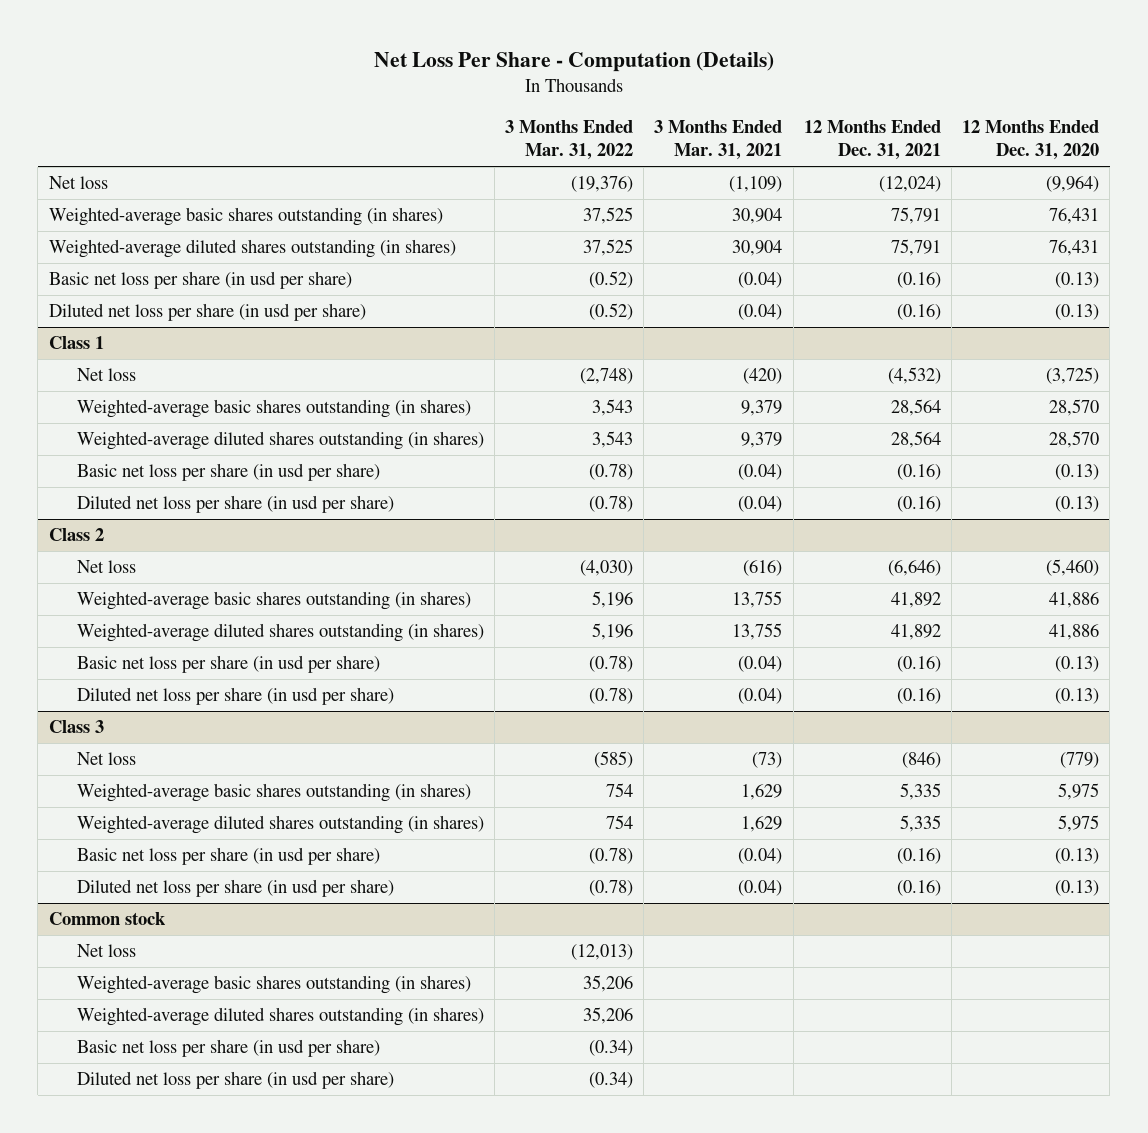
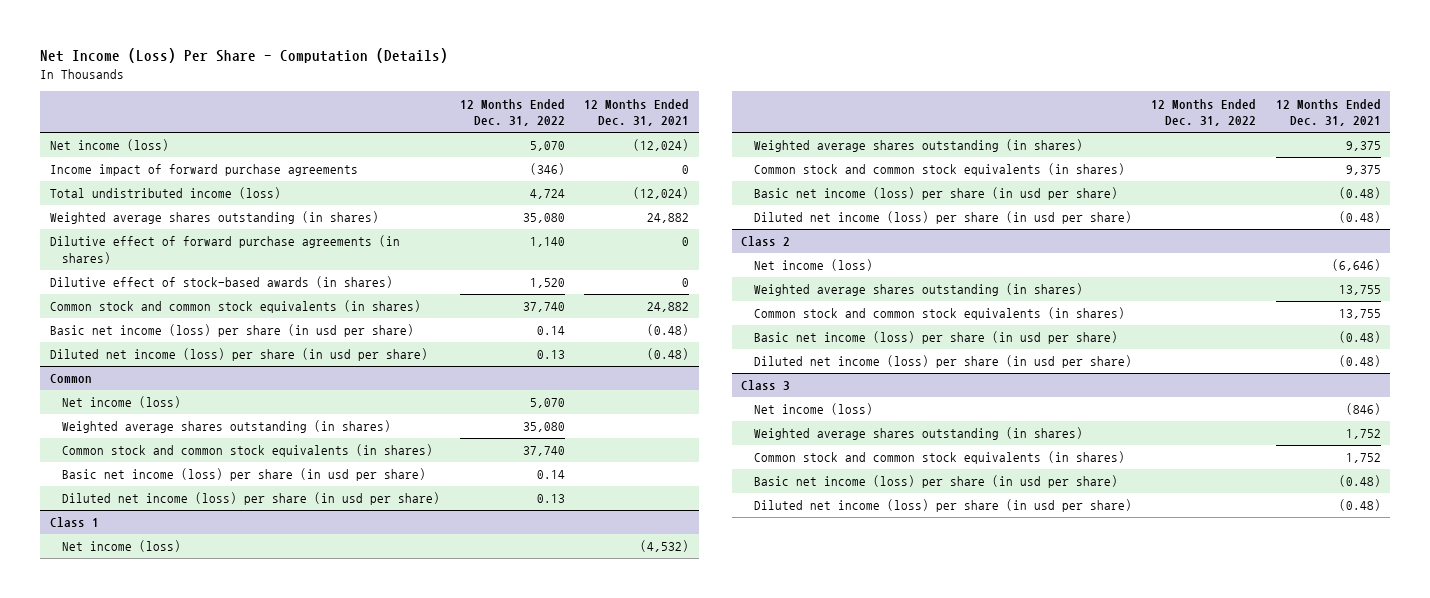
- Net Loss Per Share - Computation (Details)
+ Net Income (Loss) Per Share - Computation (Details)
- | 3 Months Ended Mar. 31, 2022 | 3 Months Ended Mar. 31, 2021 | 12 Months Ended Dec. 31, 2021 | 12 Months Ended Dec. 31, 2020
+ | 12 Months Ended Dec. 31, 2022 | 12 Months Ended Dec. 31, 2021
- Net loss | (19,376) | (1,109) | (12,024) | (9,964)
- Weighted-average basic shares outstanding (in shares) | 37,525 | 30,904 | 75,791 | 76,431
- Weighted-average diluted shares outstanding (in shares) | 37,525 | 30,904 | 75,791 | 76,431
- Basic net loss per share (in usd per share) | (0.52) | (0.04) | (0.16) | (0.13)
- Diluted net loss per share (in usd per share) | (0.52) | (0.04) | (0.16) | (0.13)
+ Net income (loss) | 5,070 | (12,024)
+ Income impact of forward purchase agreements | (346) | 0
+ Total undistributed income (loss) | 4,724 | (12,024)
+ Weighted average shares outstanding (in shares) | 35,080 | 24,882
+ Dilutive effect of forward purchase agreements (in shares) | 1,140 | 0
+ Dilutive effect of stock-based awards (in shares) | 1,520 | 0
+ Common stock and common stock equivalents (in shares) | 37,740 | 24,882
+ Basic net income (loss) per share (in usd per share) | 0.14 | (0.48)
+ Diluted net income (loss) per share (in usd per share) | 0.13 | (0.48)
+ Common
+ Net income (loss) | 5,070 |
+ Weighted average shares outstanding (in shares) | 35,080 |
+ Common stock and common stock equivalents (in shares) | 37,740 |
+ Basic net income (loss) per share (in usd per share) | 0.14 |
+ Diluted net income (loss) per share (in usd per share) | 0.13 |
@ Class 1
- Net loss | (2,748) | (420) | (4,532) | (3,725)
- Weighted-average basic shares outstanding (in shares) | 3,543 | 9,379 | 28,564 | 28,570
- Weighted-average diluted shares outstanding (in shares) | 3,543 | 9,379 | 28,564 | 28,570
- Basic net loss per share (in usd per share) | (0.78) | (0.04) | (0.16) | (0.13)
- Diluted net loss per share (in usd per share) | (0.78) | (0.04) | (0.16) | (0.13)
+ Net income (loss) | | (4,532)
+ Weighted average shares outstanding (in shares) | | 9,375
+ Common stock and common stock equivalents (in shares) | | 9,375
+ Basic net income (loss) per share (in usd per share) | | (0.48)
+ Diluted net income (loss) per share (in usd per share) | | (0.48)
@ Class 2
- Net loss | (4,030) | (616) | (6,646) | (5,460)
- Weighted-average basic shares outstanding (in shares) | 5,196 | 13,755 | 41,892 | 41,886
- Weighted-average diluted shares outstanding (in shares) | 5,196 | 13,755 | 41,892 | 41,886
- Basic net loss per share (in usd per share) | (0.78) | (0.04) | (0.16) | (0.13)
- Diluted net loss per share (in usd per share) | (0.78) | (0.04) | (0.16) | (0.13)
+ Net income (loss) | | (6,646)
+ Weighted average shares outstanding (in shares) | | 13,755
+ Common stock and common stock equivalents (in shares) | | 13,755
+ Basic net income (loss) per share (in usd per share) | | (0.48)
+ Diluted net income (loss) per share (in usd per share) | | (0.48)
@ Class 3
- Net loss | (585) | (73) | (846) | (779)
- Weighted-average basic shares outstanding (in shares) | 754 | 1,629 | 5,335 | 5,975
- Weighted-average diluted shares outstanding (in shares) | 754 | 1,629 | 5,335 | 5,975
- Basic net loss per share (in usd per share) | (0.78) | (0.04) | (0.16) | (0.13)
- Diluted net loss per share (in usd per share) | (0.78) | (0.04) | (0.16) | (0.13)
- Common stock
- Net loss | (12,013) | | |
- Weighted-average basic shares outstanding (in shares) | 35,206 | | |
- Weighted-average diluted shares outstanding (in shares) | 35,206 | | |
- Basic net loss per share (in usd per share) | (0.34) | | |
- Diluted net loss per share (in usd per share) | (0.34) | | |
@ Class 3
+ Net income (loss) | | (846)
+ Weighted average shares outstanding (in shares) | | 1,752
+ Common stock and common stock equivalents (in shares) | | 1,752
+ Basic net income (loss) per share (in usd per share) | | (0.48)
+ Diluted net income (loss) per share (in usd per share) | | (0.48)

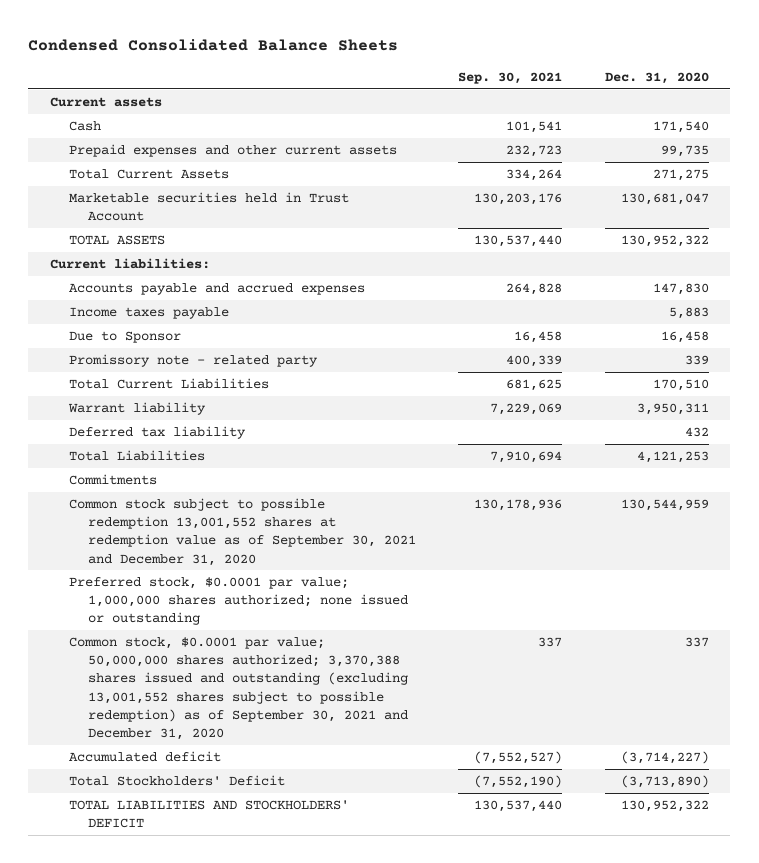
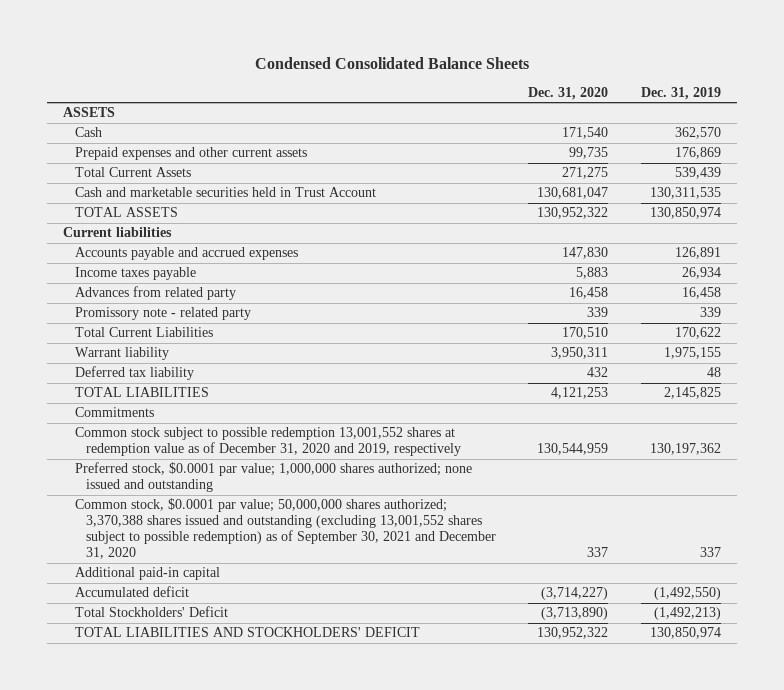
- | Sep. 30, 2021 | Dec. 31, 2020
+ | Dec. 31, 2020 | Dec. 31, 2019
- Current assets
+ ASSETS
- Marketable securities held in Trust Account | 130,203,176 | 130,681,047
+ Cash and marketable securities held in Trust Account | 130,681,047 | 130,311,535
- Current liabilities:
+ Current liabilities
- Due to Sponsor | 16,458 | 16,458
+ Advances from related party | 16,458 | 16,458
- Total Liabilities | 7,910,694 | 4,121,253
+ TOTAL LIABILITIES | 4,121,253 | 2,145,825
- Common stock subject to possible redemption 13,001,552 shares at redemption value as of September 30, 2021 and December 31, 2020 | 130,178,936 | 130,544,959
- Preferred stock, $0.0001 par value; 1,000,000 shares authorized; none issued or outstanding
+ Common stock subject to possible redemption 13,001,552 shares at redemption value as of December 31, 2020 and 2019, respectively | 130,544,959 | 130,197,362
+ Preferred stock, $0.0001 par value; 1,000,000 shares authorized; none issued and outstanding
+ Additional paid-in capital

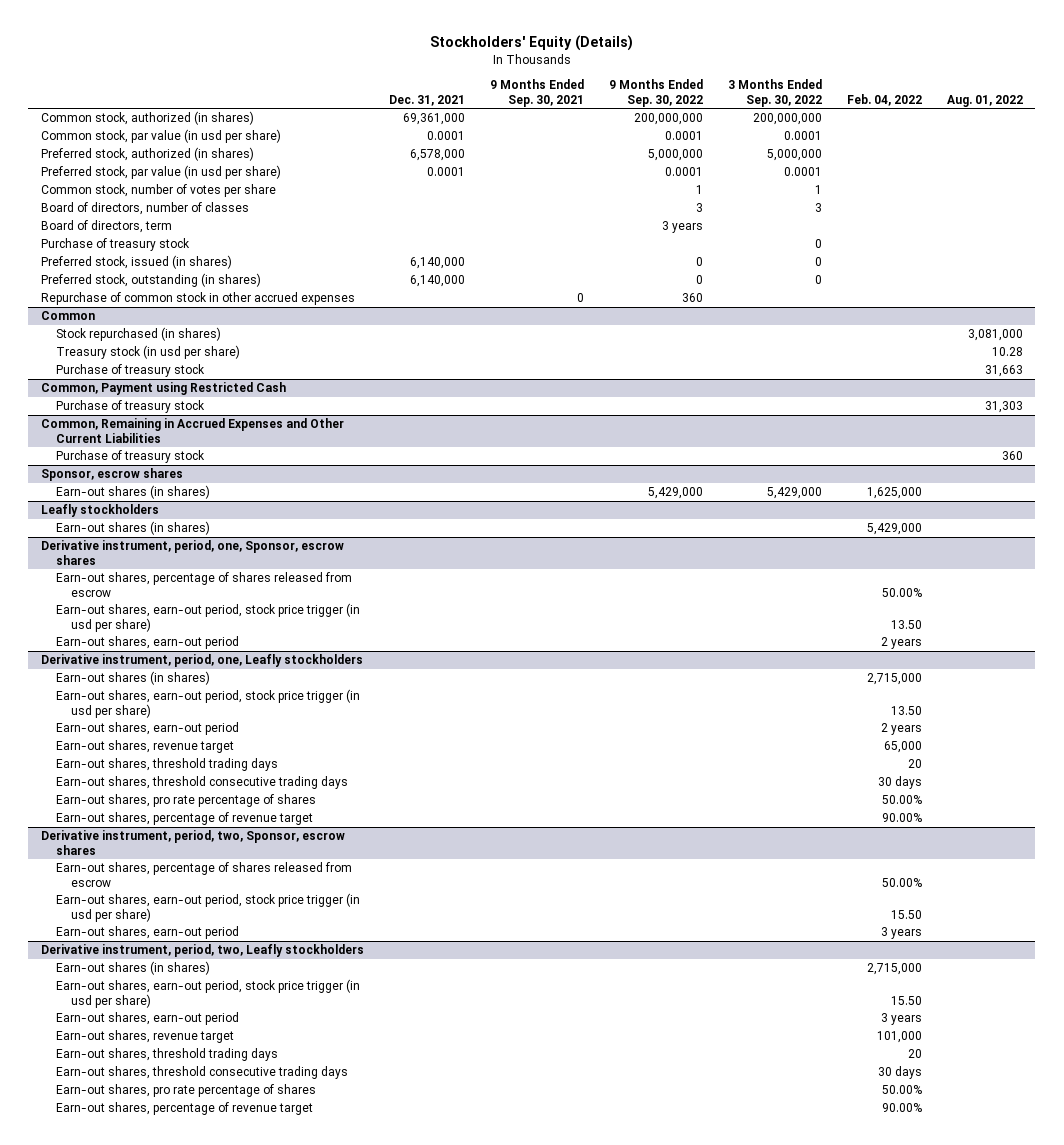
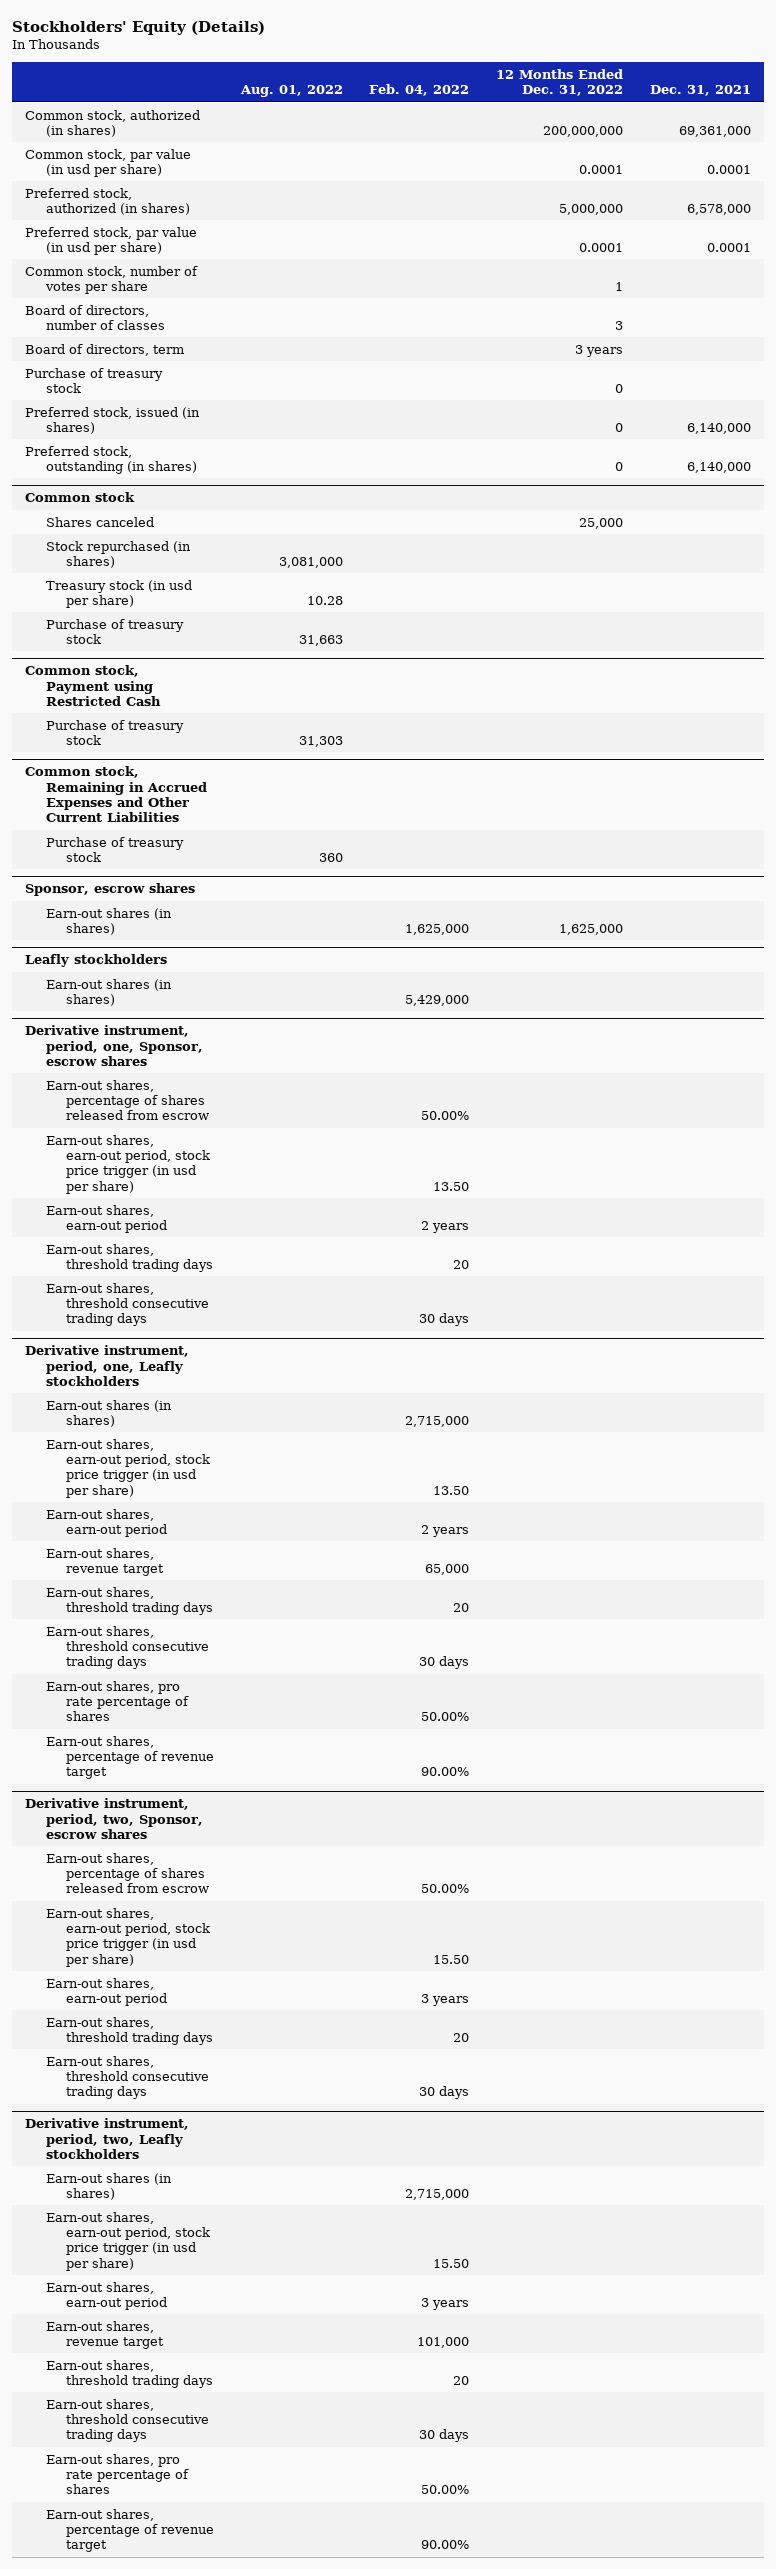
- | Dec. 31, 2021 | 9 Months Ended Sep. 30, 2021 | 9 Months Ended Sep. 30, 2022 | 3 Months Ended Sep. 30, 2022 | Feb. 04, 2022 | Aug. 01, 2022
+ | Aug. 01, 2022 | Feb. 04, 2022 | 12 Months Ended Dec. 31, 2022 | Dec. 31, 2021
- Repurchase of common stock in other accrued expenses | | 0 | 360 | | |
- Common
+ Common stock
+ Shares canceled | | | 25,000 |
- Common, Payment using Restricted Cash
+ Common stock, Payment using Restricted Cash
- Common, Remaining in Accrued Expenses and Other Current Liabilities
+ Common stock, Remaining in Accrued Expenses and Other Current Liabilities
@ Derivative instrument, period, one, Sponsor, escrow shares
+ Earn-out shares, threshold trading days | | 20 | |
+ Earn-out shares, threshold consecutive trading days | | 30 days | |
@ Derivative instrument, period, two, Sponsor, escrow shares
+ Earn-out shares, threshold trading days | | 20 | |
+ Earn-out shares, threshold consecutive trading days | | 30 days | |

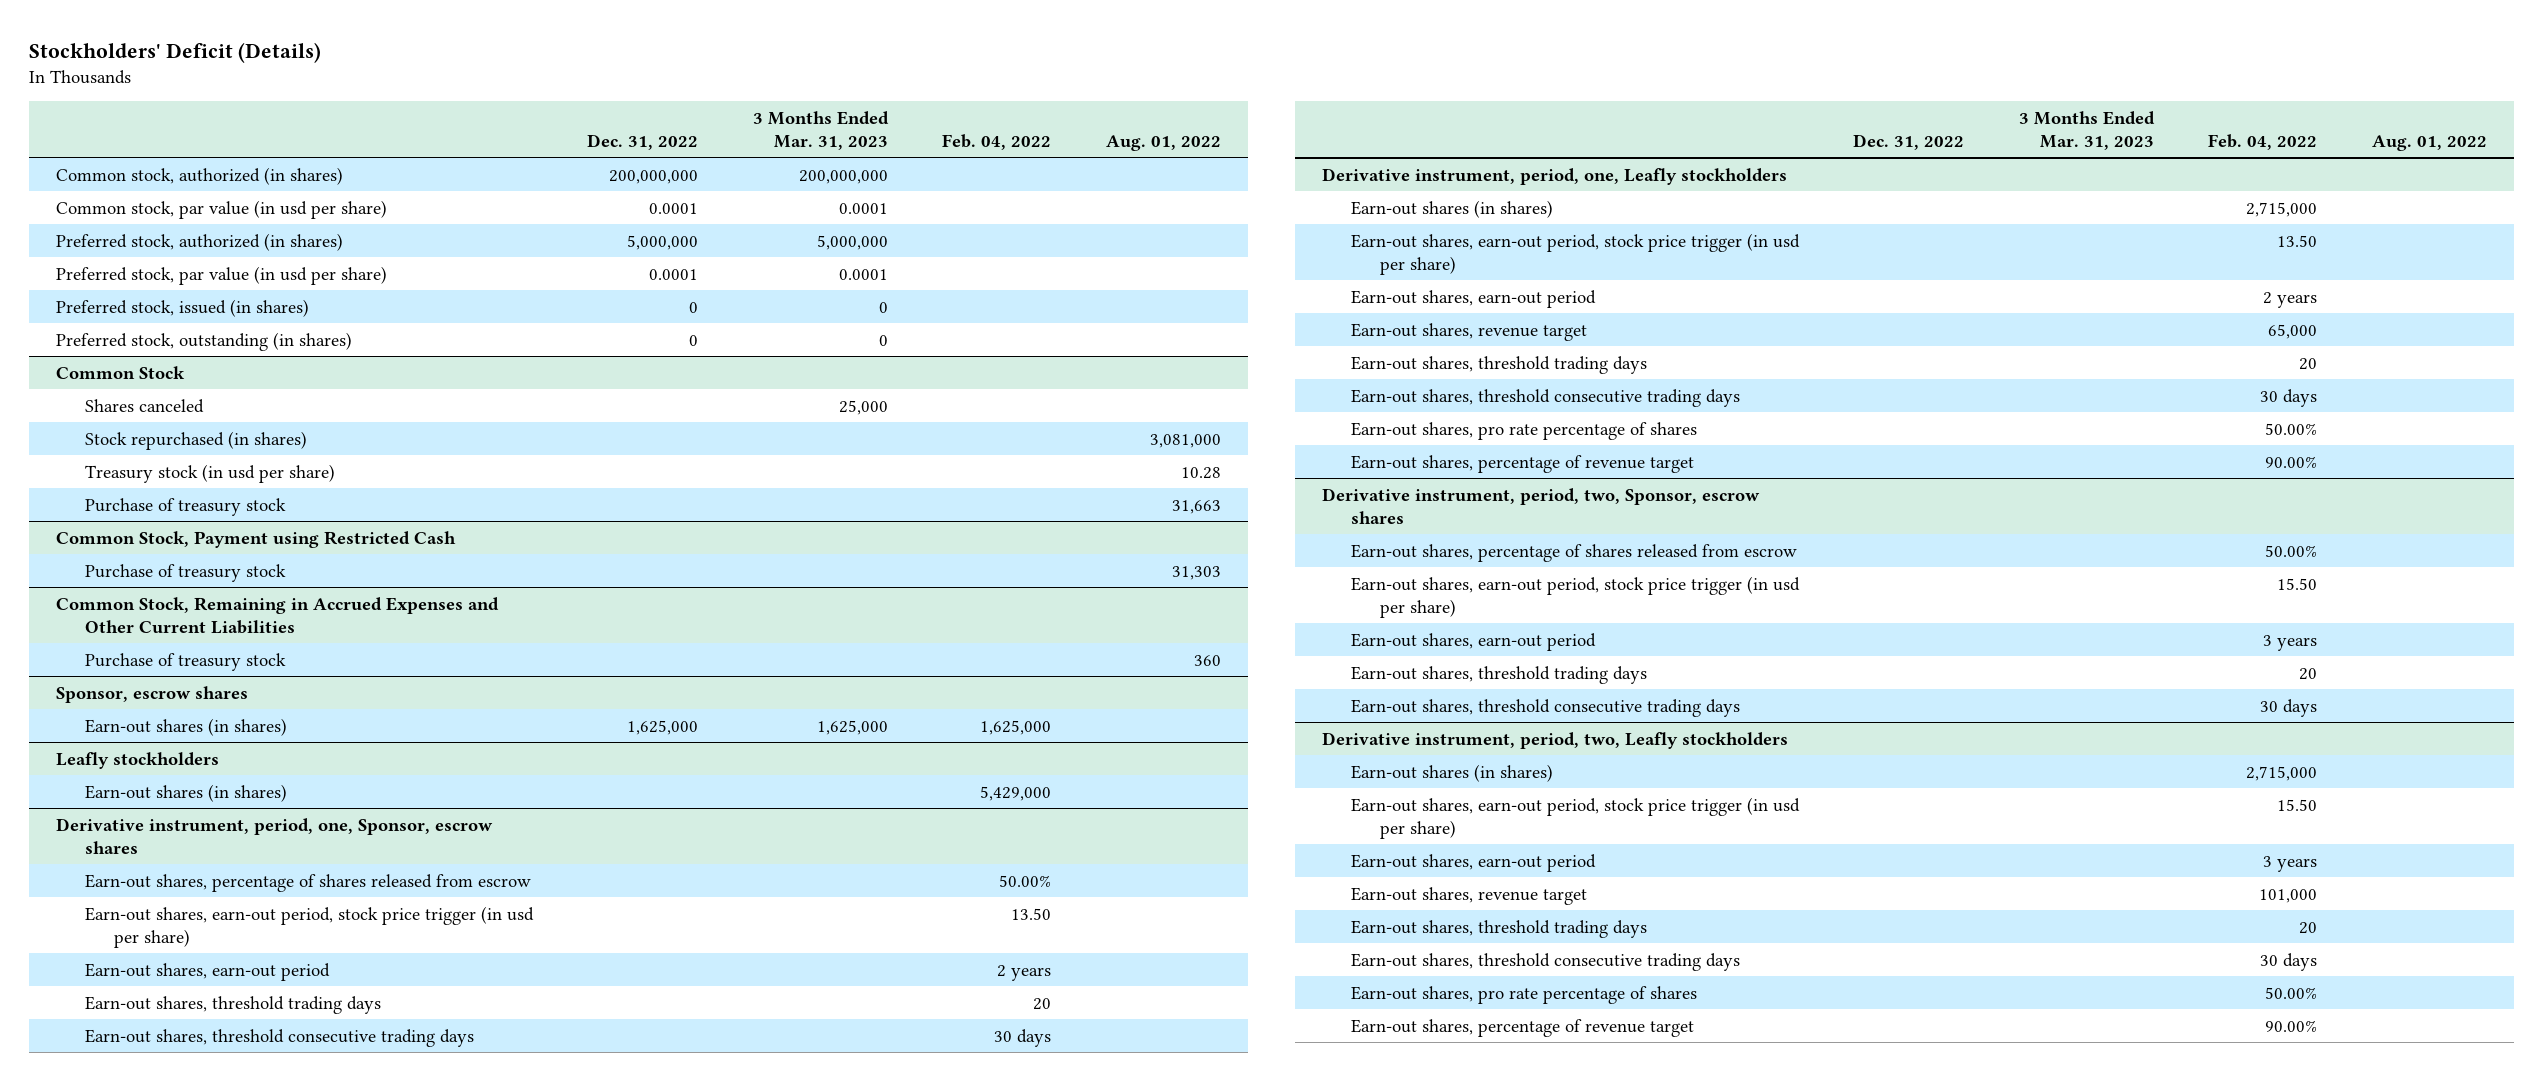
- Stockholders' Equity (Details)
+ Stockholders' Deficit (Details)
- | Aug. 01, 2022 | Feb. 04, 2022 | 12 Months Ended Dec. 31, 2022 | Dec. 31, 2021
+ | Dec. 31, 2022 | 3 Months Ended Mar. 31, 2023 | Feb. 04, 2022 | Aug. 01, 2022
- Common stock, number of votes per share | | | 1 |
- Board of directors, number of classes | | | 3 |
- Board of directors, term | | | 3 years |
- Purchase of treasury stock | | | 0 |
- Common stock
+ Common Stock
- Common stock, Payment using Restricted Cash
+ Common Stock, Payment using Restricted Cash
- Common stock, Remaining in Accrued Expenses and Other Current Liabilities
+ Common Stock, Remaining in Accrued Expenses and Other Current Liabilities

